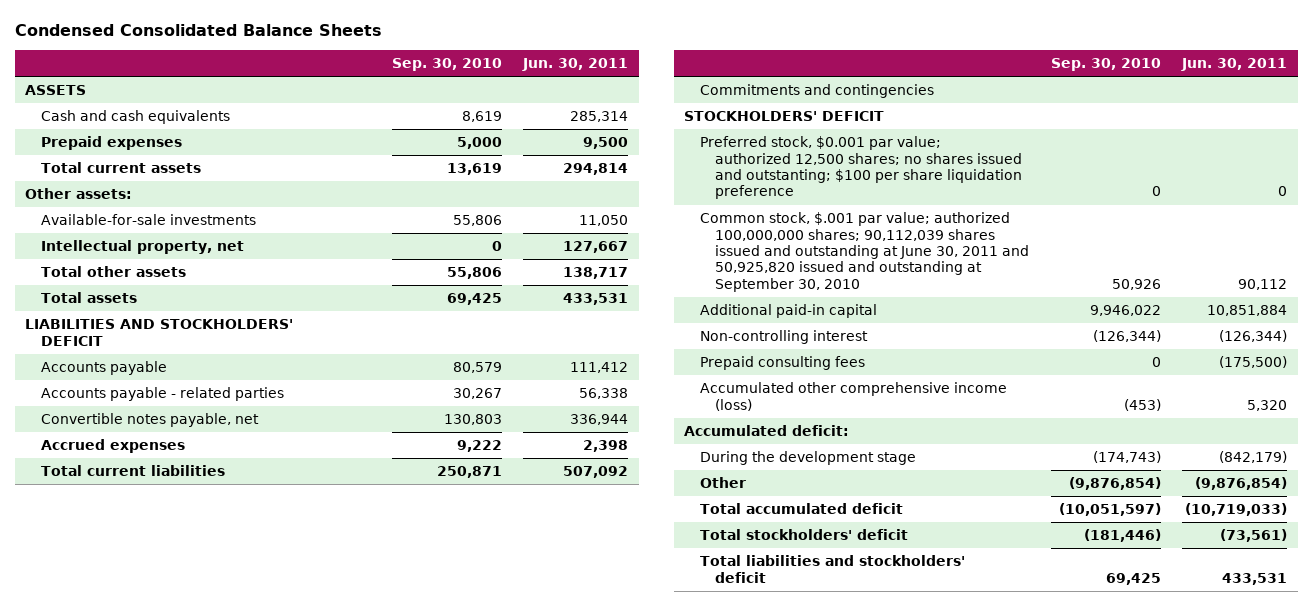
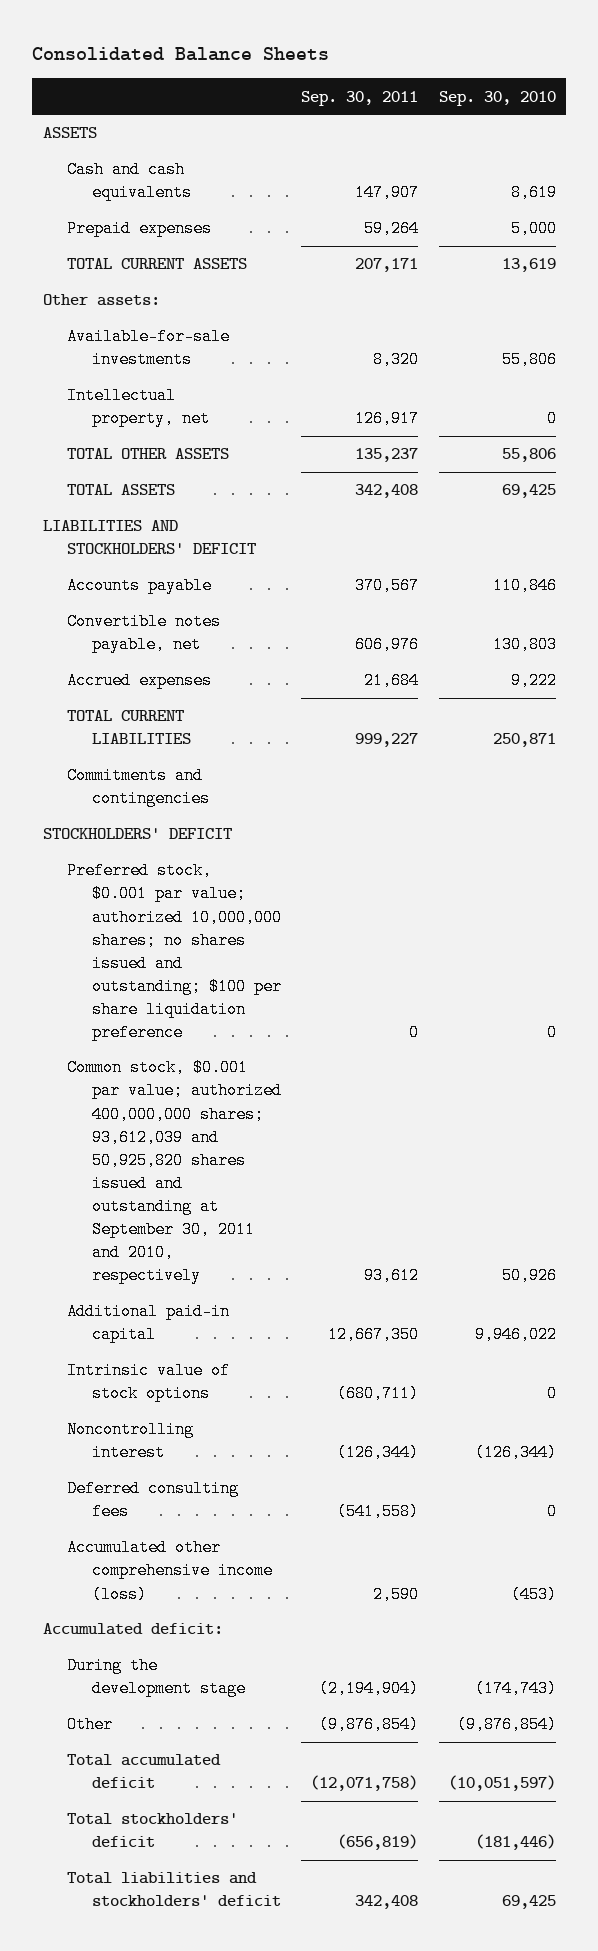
- Condensed Consolidated Balance Sheets
+ Consolidated Balance Sheets
- | Sep. 30, 2010 | Jun. 30, 2011
+ | Sep. 30, 2011 | Sep. 30, 2010
- Total current assets | 13,619 | 294,814
+ TOTAL CURRENT ASSETS | 207,171 | 13,619
- Total other assets | 55,806 | 138,717
- Total assets | 69,425 | 433,531
+ TOTAL OTHER ASSETS | 135,237 | 55,806
+ TOTAL ASSETS | 342,408 | 69,425
- Accounts payable | 80,579 | 111,412
- Accounts payable - related parties | 30,267 | 56,338
+ Accounts payable | 370,567 | 110,846
- Total current liabilities | 250,871 | 507,092
+ TOTAL CURRENT LIABILITIES | 999,227 | 250,871
- Preferred stock, $0.001 par value; authorized 12,500 shares; no shares issued and outstanting; $100 per share liquidation preference | 0 | 0
- Common stock, $.001 par value; authorized 100,000,000 shares; 90,112,039 shares issued and outstanding at June 30, 2011 and 50,925,820 issued and outstanding at September 30, 2010 | 50,926 | 90,112
+ Preferred stock, $0.001 par value; authorized 10,000,000 shares; no shares issued and outstanding; $100 per share liquidation preference | 0 | 0
+ Common stock, $0.001 par value; authorized 400,000,000 shares; 93,612,039 and 50,925,820 shares issued and outstanding at September 30, 2011 and 2010, respectively | 93,612 | 50,926
- Non-controlling interest | (126,344) | (126,344)
- Prepaid consulting fees | 0 | (175,500)
+ Intrinsic value of stock options | (680,711) | 0
+ Noncontrolling interest | (126,344) | (126,344)
+ Deferred consulting fees | (541,558) | 0

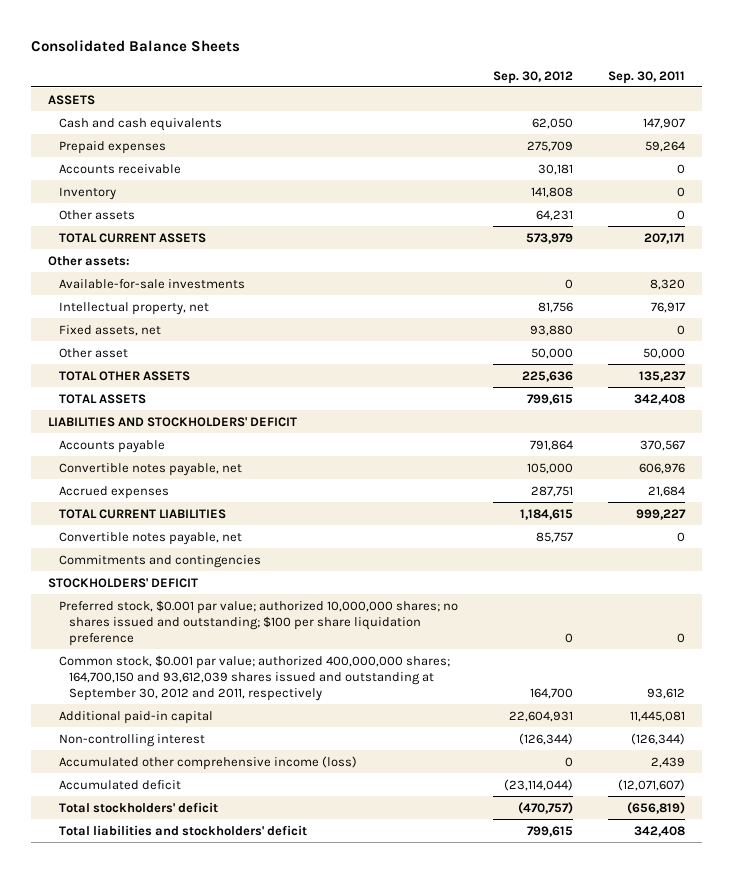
- | Sep. 30, 2011 | Sep. 30, 2010
+ | Sep. 30, 2012 | Sep. 30, 2011
+ Accounts receivable | 30,181 | 0
+ Inventory | 141,808 | 0
+ Other assets | 64,231 | 0
- Intellectual property, net | 126,917 | 0
+ Intellectual property, net | 81,756 | 76,917
+ Fixed assets, net | 93,880 | 0
+ Other asset | 50,000 | 50,000
+ Convertible notes payable, net | 85,757 | 0
- Common stock, $0.001 par value; authorized 400,000,000 shares; 93,612,039 and 50,925,820 shares issued and outstanding at September 30, 2011 and 2010, respectively | 93,612 | 50,926
- Additional paid-in capital | 12,667,350 | 9,946,022
- Intrinsic value of stock options | (680,711) | 0
- Noncontrolling interest | (126,344) | (126,344)
- Deferred consulting fees | (541,558) | 0
- Accumulated other comprehensive income (loss) | 2,590 | (453)
- Accumulated deficit:
- During the development stage | (2,194,904) | (174,743)
- Other | (9,876,854) | (9,876,854)
- Total accumulated deficit | (12,071,758) | (10,051,597)
+ Common stock, $0.001 par value; authorized 400,000,000 shares; 164,700,150 and 93,612,039 shares issued and outstanding at September 30, 2012 and 2011, respectively | 164,700 | 93,612
+ Additional paid-in capital | 22,604,931 | 11,445,081
+ Non-controlling interest | (126,344) | (126,344)
+ Accumulated other comprehensive income (loss) | 0 | 2,439
+ Accumulated deficit | (23,114,044) | (12,071,607)

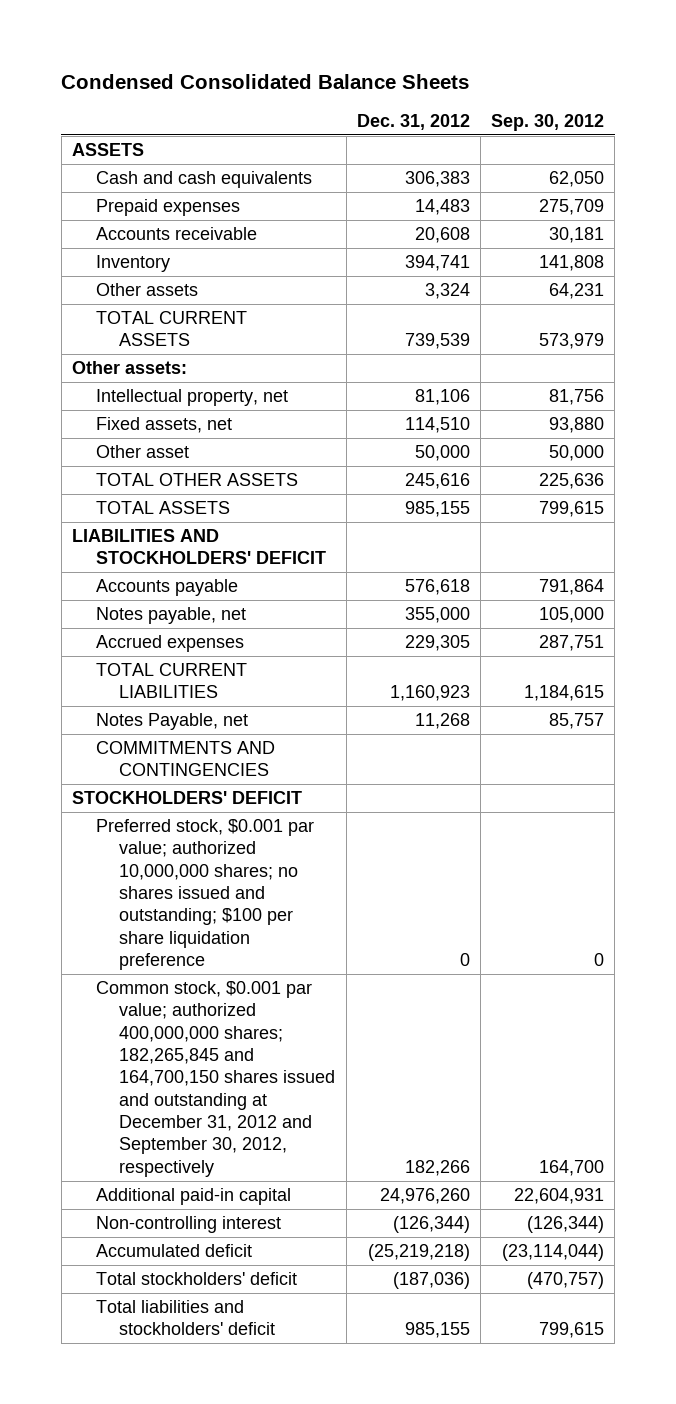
- Consolidated Balance Sheets
+ Condensed Consolidated Balance Sheets
- | Sep. 30, 2012 | Sep. 30, 2011
+ | Dec. 31, 2012 | Sep. 30, 2012
- Available-for-sale investments | 0 | 8,320
- Convertible notes payable, net | 105,000 | 606,976
+ Notes payable, net | 355,000 | 105,000
- Convertible notes payable, net | 85,757 | 0
- Commitments and contingencies
+ Notes Payable, net | 11,268 | 85,757
+ COMMITMENTS AND CONTINGENCIES
- Common stock, $0.001 par value; authorized 400,000,000 shares; 164,700,150 and 93,612,039 shares issued and outstanding at September 30, 2012 and 2011, respectively | 164,700 | 93,612
+ Common stock, $0.001 par value; authorized 400,000,000 shares; 182,265,845 and 164,700,150 shares issued and outstanding at December 31, 2012 and September 30, 2012, respectively | 182,266 | 164,700
- Accumulated other comprehensive income (loss) | 0 | 2,439

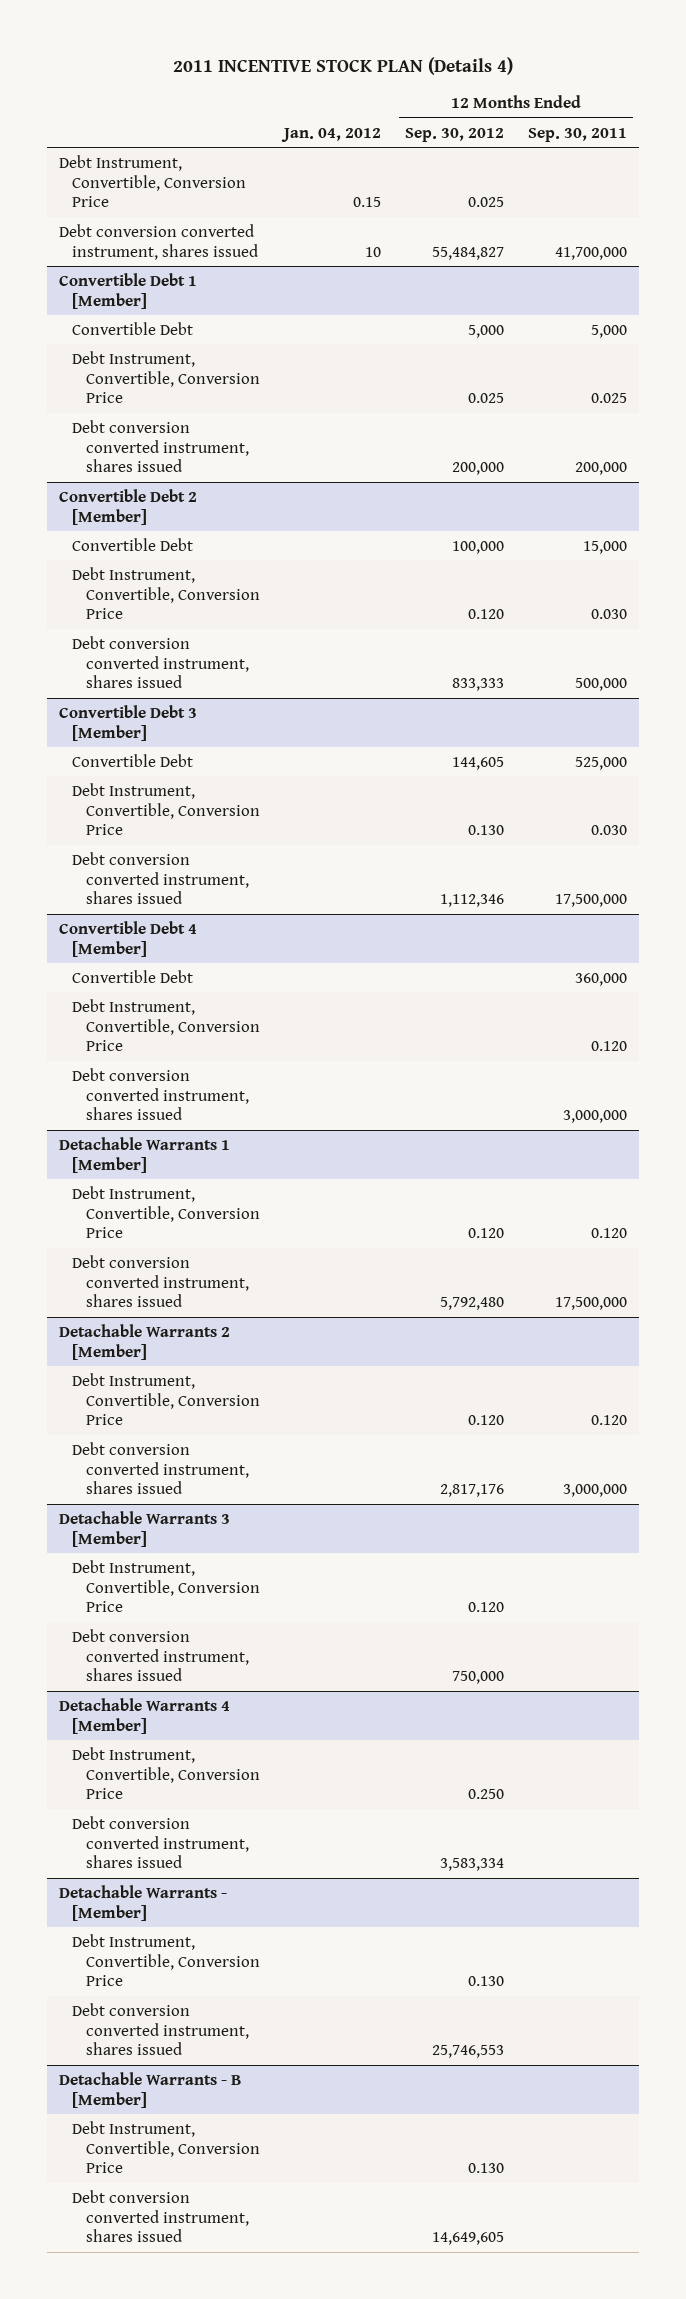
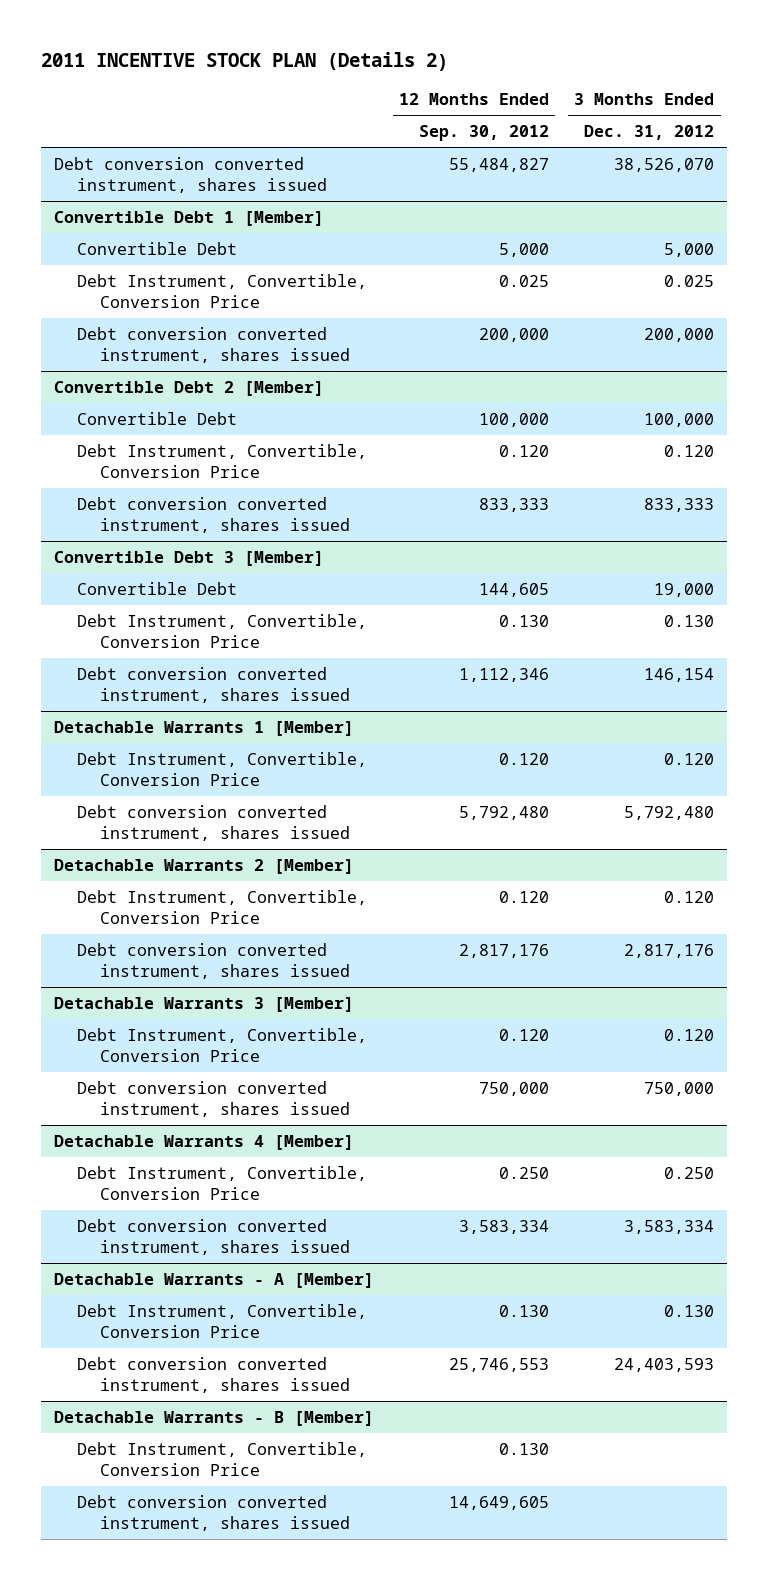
- 2011 INCENTIVE STOCK PLAN (Details 4)
+ 2011 INCENTIVE STOCK PLAN (Details 2)
- | Jan. 04, 2012 | 12 Months Ended Sep. 30, 2012 | 12 Months Ended Sep. 30, 2011
+ | 12 Months Ended Sep. 30, 2012 | 3 Months Ended Dec. 31, 2012
- Debt Instrument, Convertible, Conversion Price | 0.15 | 0.025 |
- Convertible Debt 4 [Member]
- Convertible Debt | | | 360,000
- Debt Instrument, Convertible, Conversion Price | | | 0.120
- Debt conversion converted instrument, shares issued | | | 3,000,000
- Detachable Warrants - [Member]
+ Detachable Warrants - A [Member]

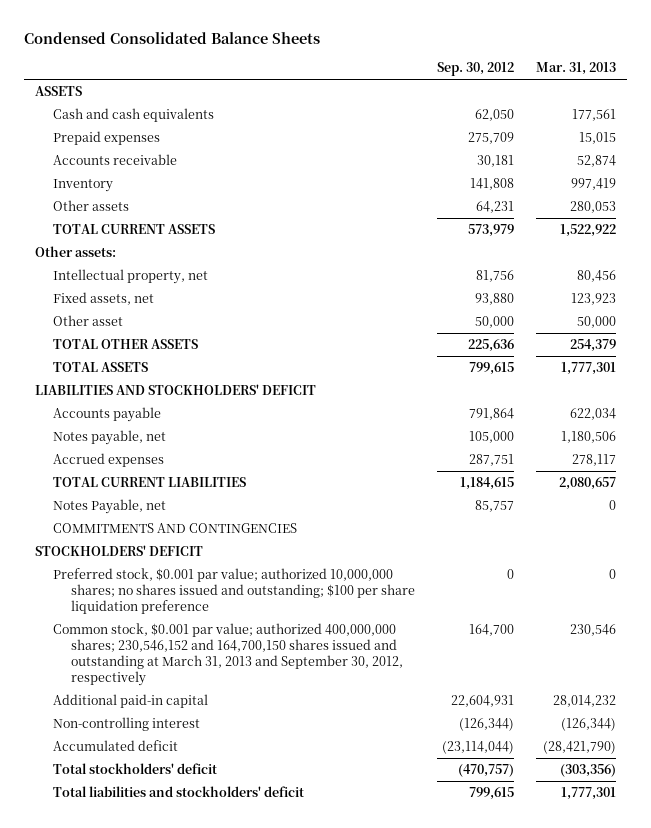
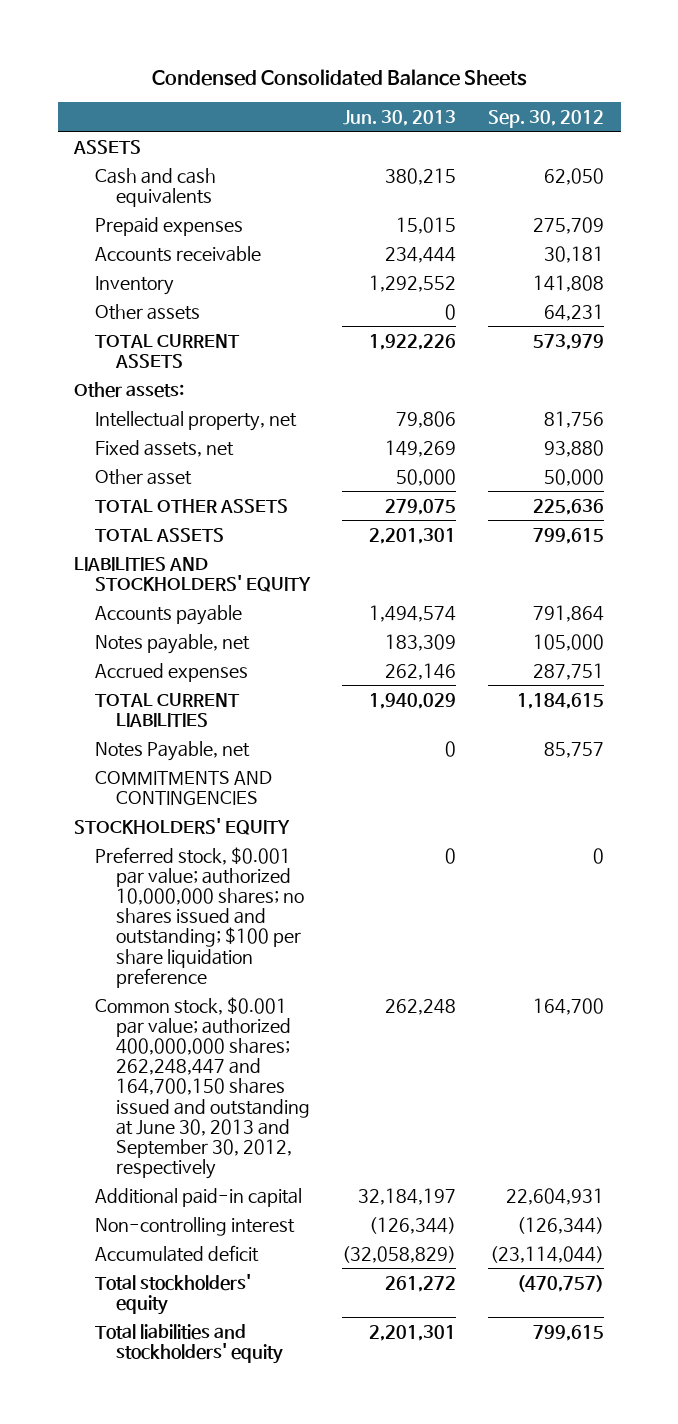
- | Sep. 30, 2012 | Mar. 31, 2013
+ | Jun. 30, 2013 | Sep. 30, 2012
- LIABILITIES AND STOCKHOLDERS' DEFICIT
+ LIABILITIES AND STOCKHOLDERS' EQUITY
- STOCKHOLDERS' DEFICIT
+ STOCKHOLDERS' EQUITY
- Common stock, $0.001 par value; authorized 400,000,000 shares; 230,546,152 and 164,700,150 shares issued and outstanding at March 31, 2013 and September 30, 2012, respectively | 164,700 | 230,546
+ Common stock, $0.001 par value; authorized 400,000,000 shares; 262,248,447 and 164,700,150 shares issued and outstanding at June 30, 2013 and September 30, 2012, respectively | 262,248 | 164,700
- Total stockholders' deficit | (470,757) | (303,356)
- Total liabilities and stockholders' deficit | 799,615 | 1,777,301
+ Total stockholders' equity | 261,272 | (470,757)
+ Total liabilities and stockholders' equity | 2,201,301 | 799,615

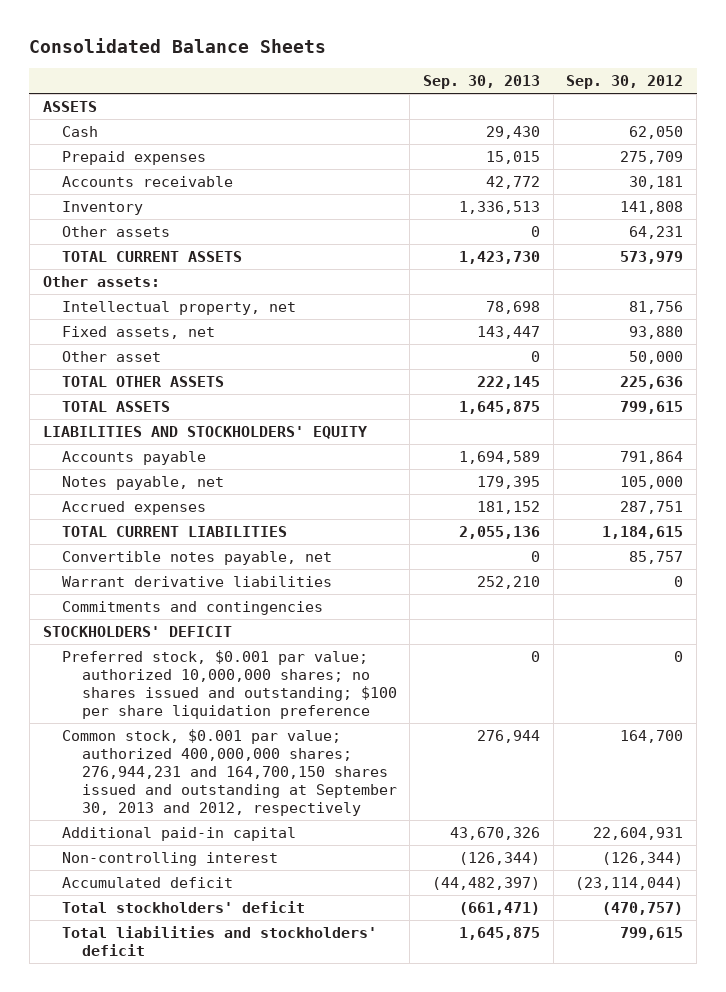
- Condensed Consolidated Balance Sheets
+ Consolidated Balance Sheets
- | Jun. 30, 2013 | Sep. 30, 2012
+ | Sep. 30, 2013 | Sep. 30, 2012
- Cash and cash equivalents | 380,215 | 62,050
+ Cash | 29,430 | 62,050
- Notes Payable, net | 0 | 85,757
- COMMITMENTS AND CONTINGENCIES
- STOCKHOLDERS' EQUITY
+ Convertible notes payable, net | 0 | 85,757
+ Warrant derivative liabilities | 252,210 | 0
+ Commitments and contingencies
+ STOCKHOLDERS' DEFICIT
- Common stock, $0.001 par value; authorized 400,000,000 shares; 262,248,447 and 164,700,150 shares issued and outstanding at June 30, 2013 and September 30, 2012, respectively | 262,248 | 164,700
+ Common stock, $0.001 par value; authorized 400,000,000 shares; 276,944,231 and 164,700,150 shares issued and outstanding at September 30, 2013 and 2012, respectively | 276,944 | 164,700
- Total stockholders' equity | 261,272 | (470,757)
- Total liabilities and stockholders' equity | 2,201,301 | 799,615
+ Total stockholders' deficit | (661,471) | (470,757)
+ Total liabilities and stockholders' deficit | 1,645,875 | 799,615

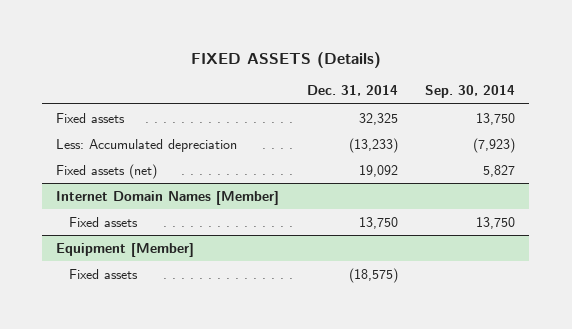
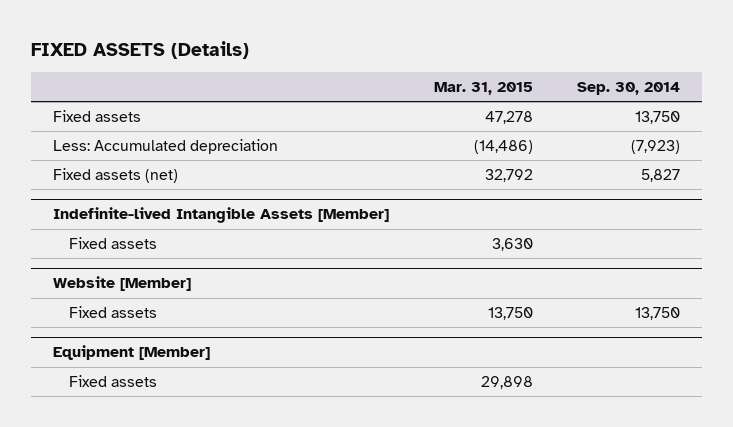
- | Dec. 31, 2014 | Sep. 30, 2014
+ | Mar. 31, 2015 | Sep. 30, 2014
- Internet Domain Names [Member]
+ Indefinite-lived Intangible Assets [Member]
+ Fixed assets | 3,630 |
+ Website [Member]

